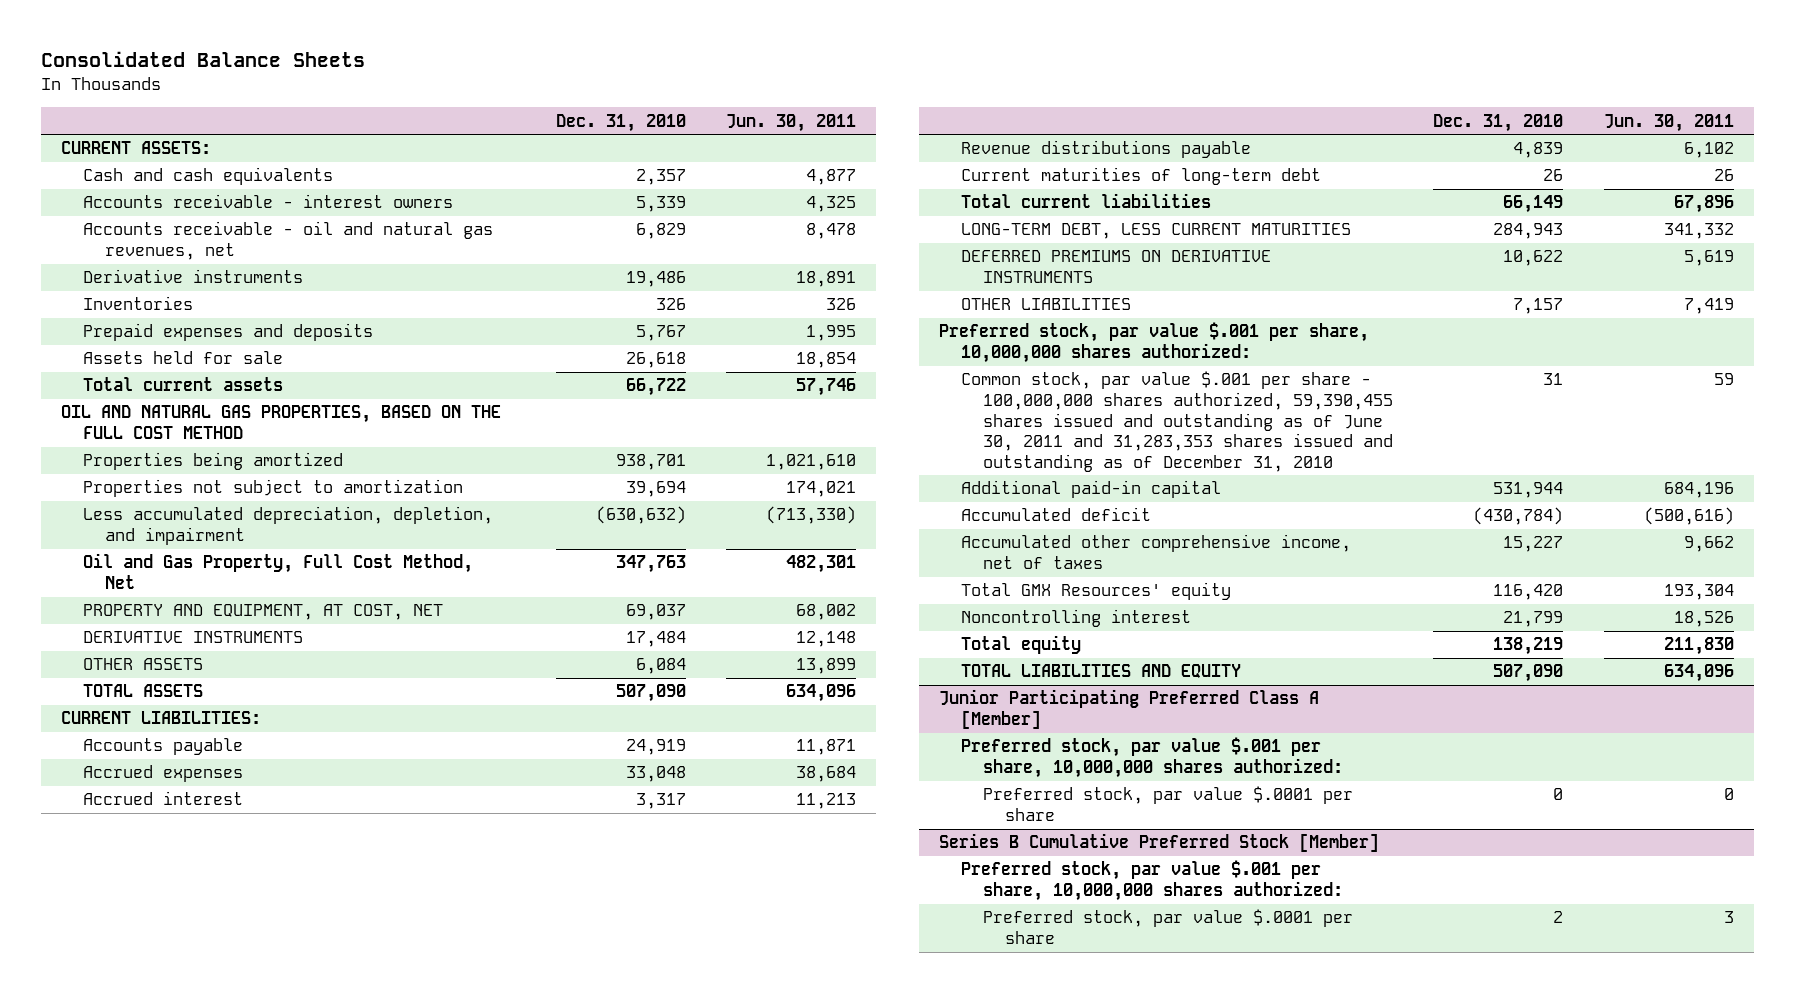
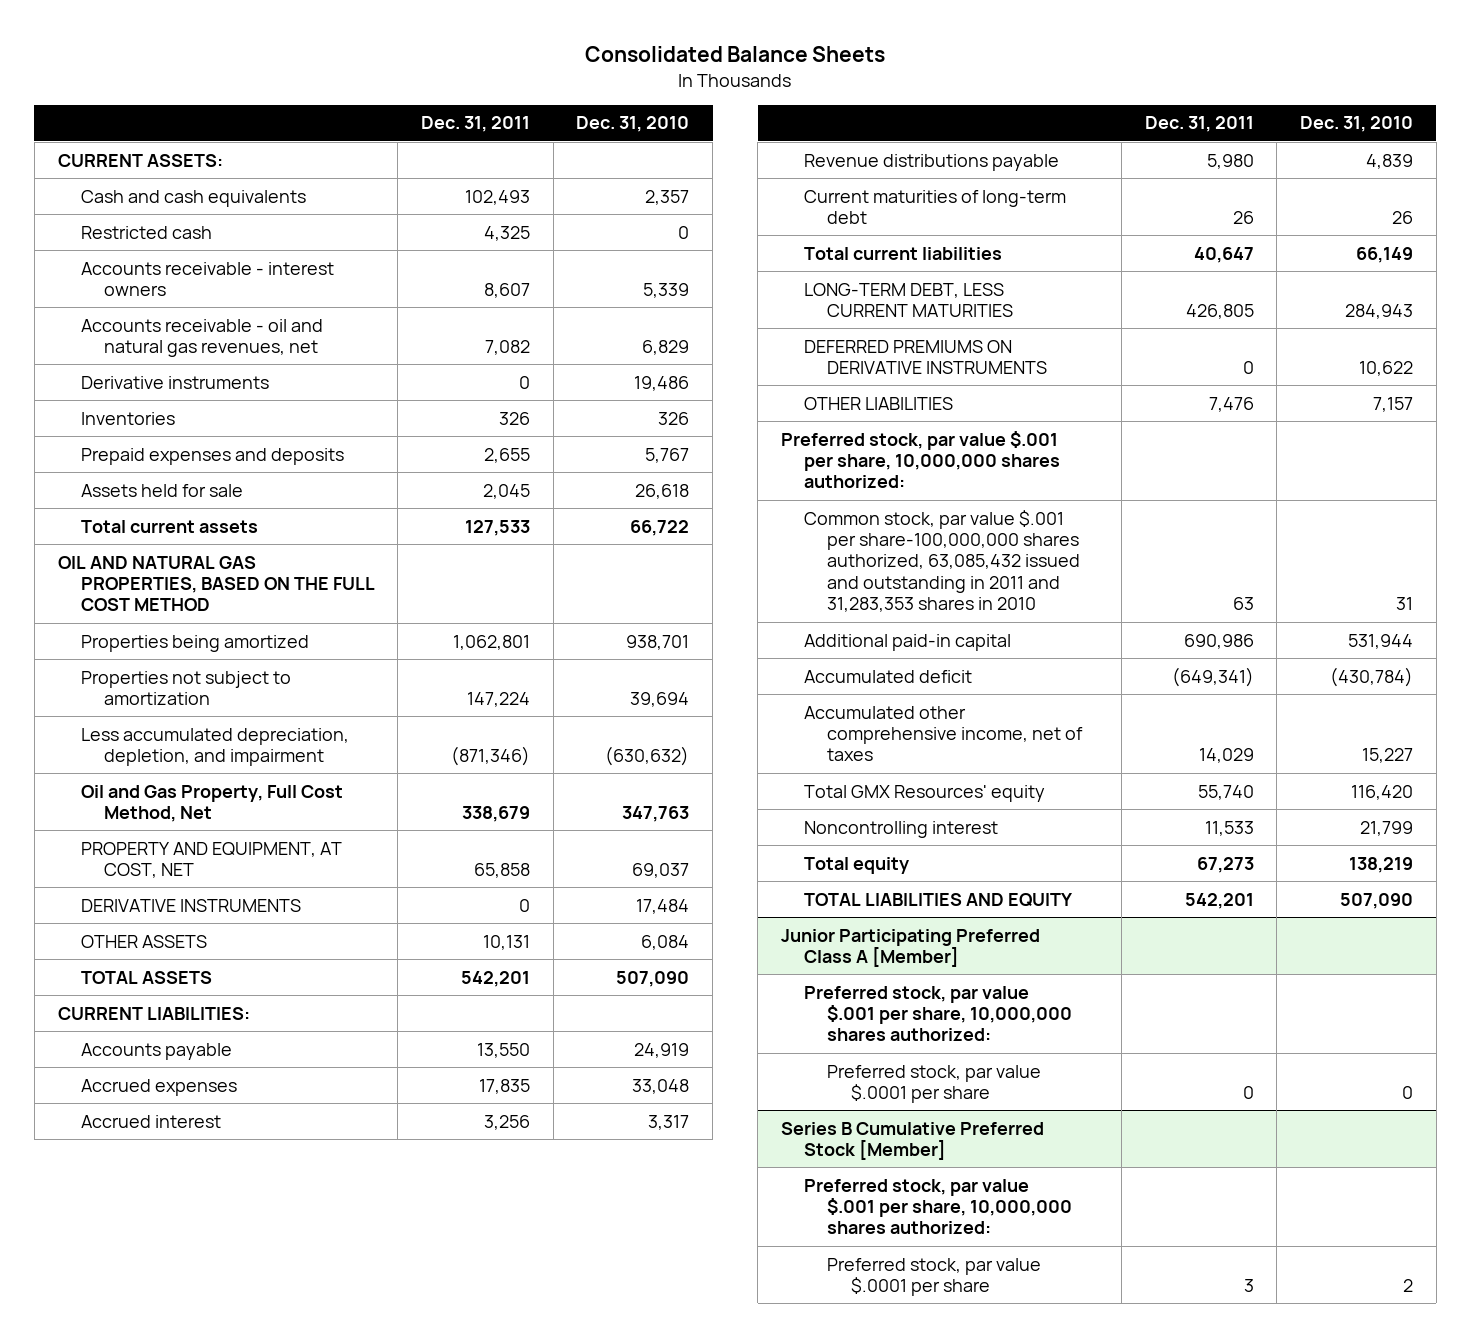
- | Dec. 31, 2010 | Jun. 30, 2011
+ | Dec. 31, 2011 | Dec. 31, 2010
+ Restricted cash | 4,325 | 0
- Common stock, par value $.001 per share - 100,000,000 shares authorized, 59,390,455 shares issued and outstanding as of June 30, 2011 and 31,283,353 shares issued and outstanding as of December 31, 2010 | 31 | 59
+ Common stock, par value $.001 per share-100,000,000 shares authorized, 63,085,432 issued and outstanding in 2011 and 31,283,353 shares in 2010 | 63 | 31

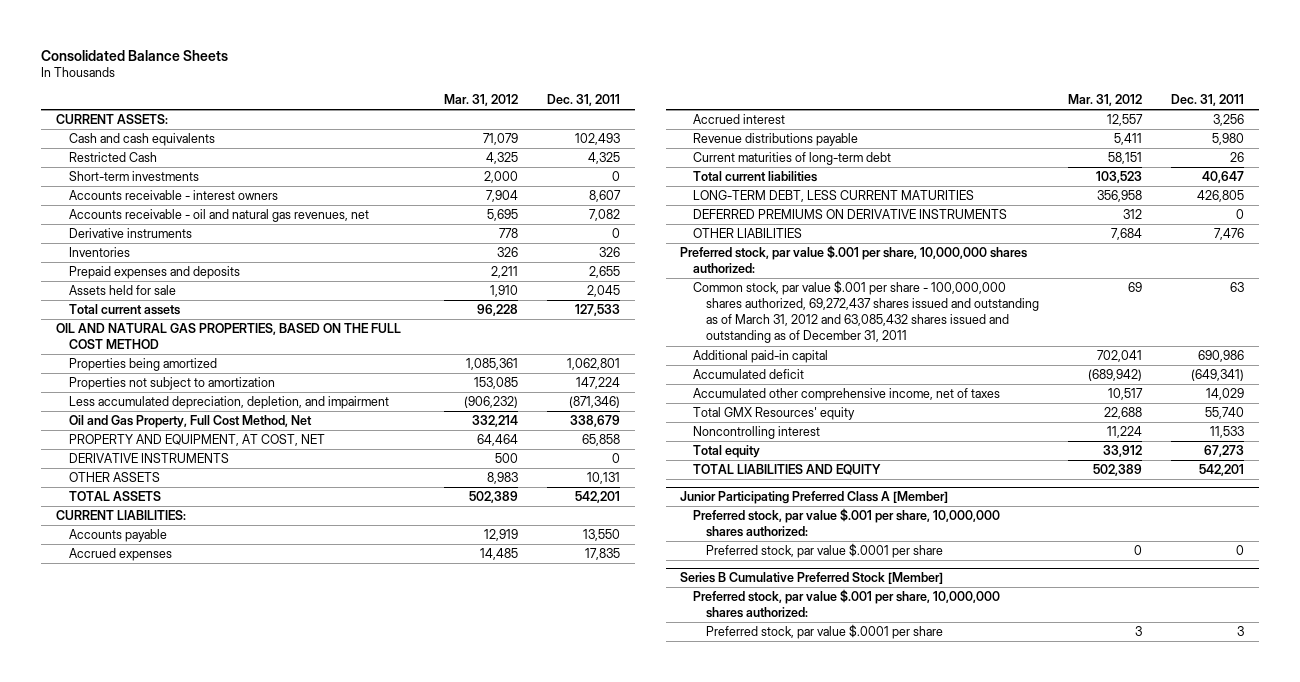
- | Dec. 31, 2011 | Dec. 31, 2010
+ | Mar. 31, 2012 | Dec. 31, 2011
- Restricted cash | 4,325 | 0
+ Restricted Cash | 4,325 | 4,325
+ Short-term investments | 2,000 | 0
- Common stock, par value $.001 per share-100,000,000 shares authorized, 63,085,432 issued and outstanding in 2011 and 31,283,353 shares in 2010 | 63 | 31
+ Common stock, par value $.001 per share - 100,000,000 shares authorized, 69,272,437 shares issued and outstanding as of March 31, 2012 and 63,085,432 shares issued and outstanding as of December 31, 2011 | 69 | 63

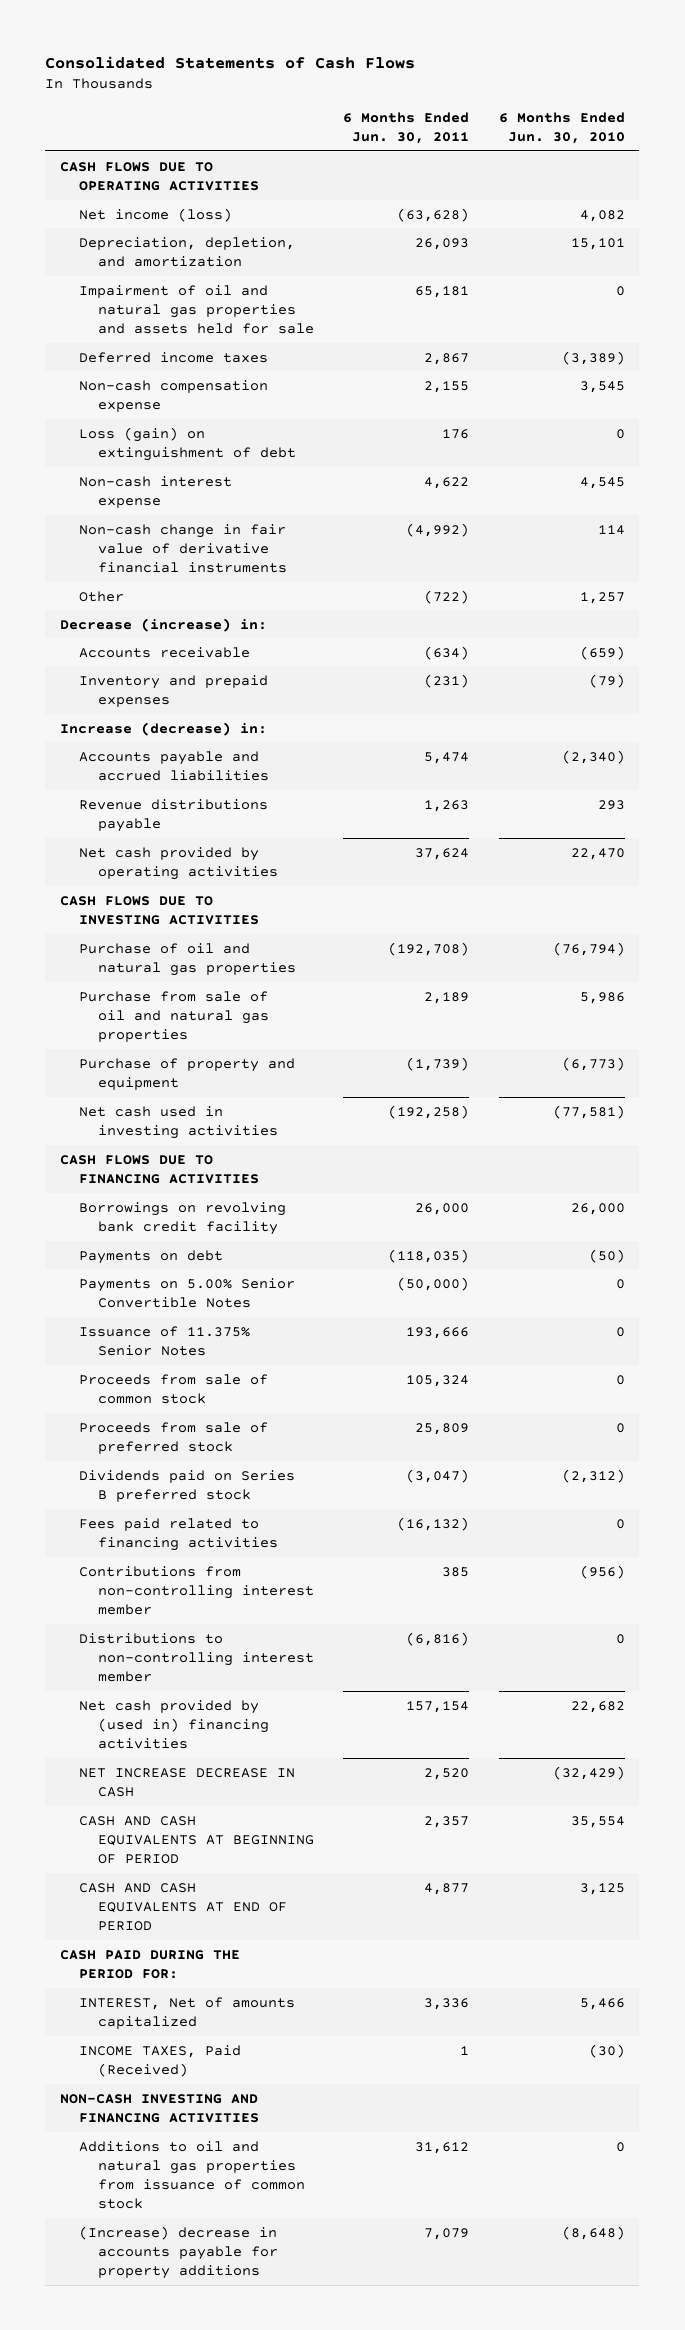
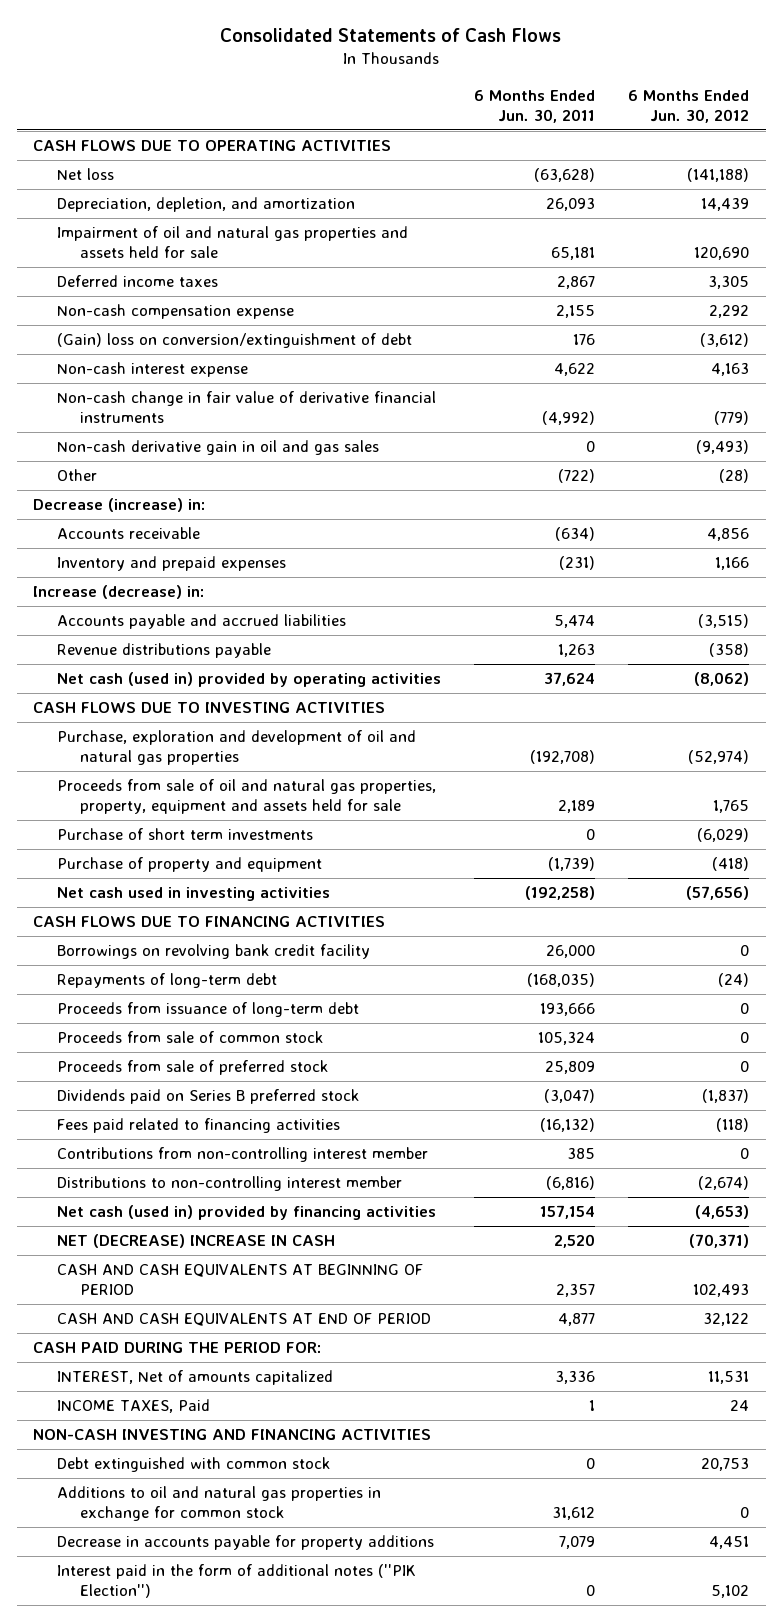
- | 6 Months Ended Jun. 30, 2011 | 6 Months Ended Jun. 30, 2010
+ | 6 Months Ended Jun. 30, 2011 | 6 Months Ended Jun. 30, 2012
- Net income (loss) | (63,628) | 4,082
+ Net loss | (63,628) | (141,188)
- Loss (gain) on extinguishment of debt | 176 | 0
+ (Gain) loss on conversion/extinguishment of debt | 176 | (3,612)
+ Non-cash derivative gain in oil and gas sales | 0 | (9,493)
- Net cash provided by operating activities | 37,624 | 22,470
+ Net cash (used in) provided by operating activities | 37,624 | (8,062)
- Purchase of oil and natural gas properties | (192,708) | (76,794)
- Purchase from sale of oil and natural gas properties | 2,189 | 5,986
+ Purchase, exploration and development of oil and natural gas properties | (192,708) | (52,974)
+ Proceeds from sale of oil and natural gas properties, property, equipment and assets held for sale | 2,189 | 1,765
+ Purchase of short term investments | 0 | (6,029)
- Payments on debt | (118,035) | (50)
- Payments on 5.00% Senior Convertible Notes | (50,000) | 0
- Issuance of 11.375% Senior Notes | 193,666 | 0
+ Repayments of long-term debt | (168,035) | (24)
+ Proceeds from issuance of long-term debt | 193,666 | 0
- Net cash provided by (used in) financing activities | 157,154 | 22,682
- NET INCREASE DECREASE IN CASH | 2,520 | (32,429)
+ Net cash (used in) provided by financing activities | 157,154 | (4,653)
+ NET (DECREASE) INCREASE IN CASH | 2,520 | (70,371)
- INCOME TAXES, Paid (Received) | 1 | (30)
+ INCOME TAXES, Paid | 1 | 24
- Additions to oil and natural gas properties from issuance of common stock | 31,612 | 0
- (Increase) decrease in accounts payable for property additions | 7,079 | (8,648)
+ Debt extinguished with common stock | 0 | 20,753
+ Additions to oil and natural gas properties in exchange for common stock | 31,612 | 0
+ Decrease in accounts payable for property additions | 7,079 | 4,451
+ Interest paid in the form of additional notes (''PIK Election'') | 0 | 5,102

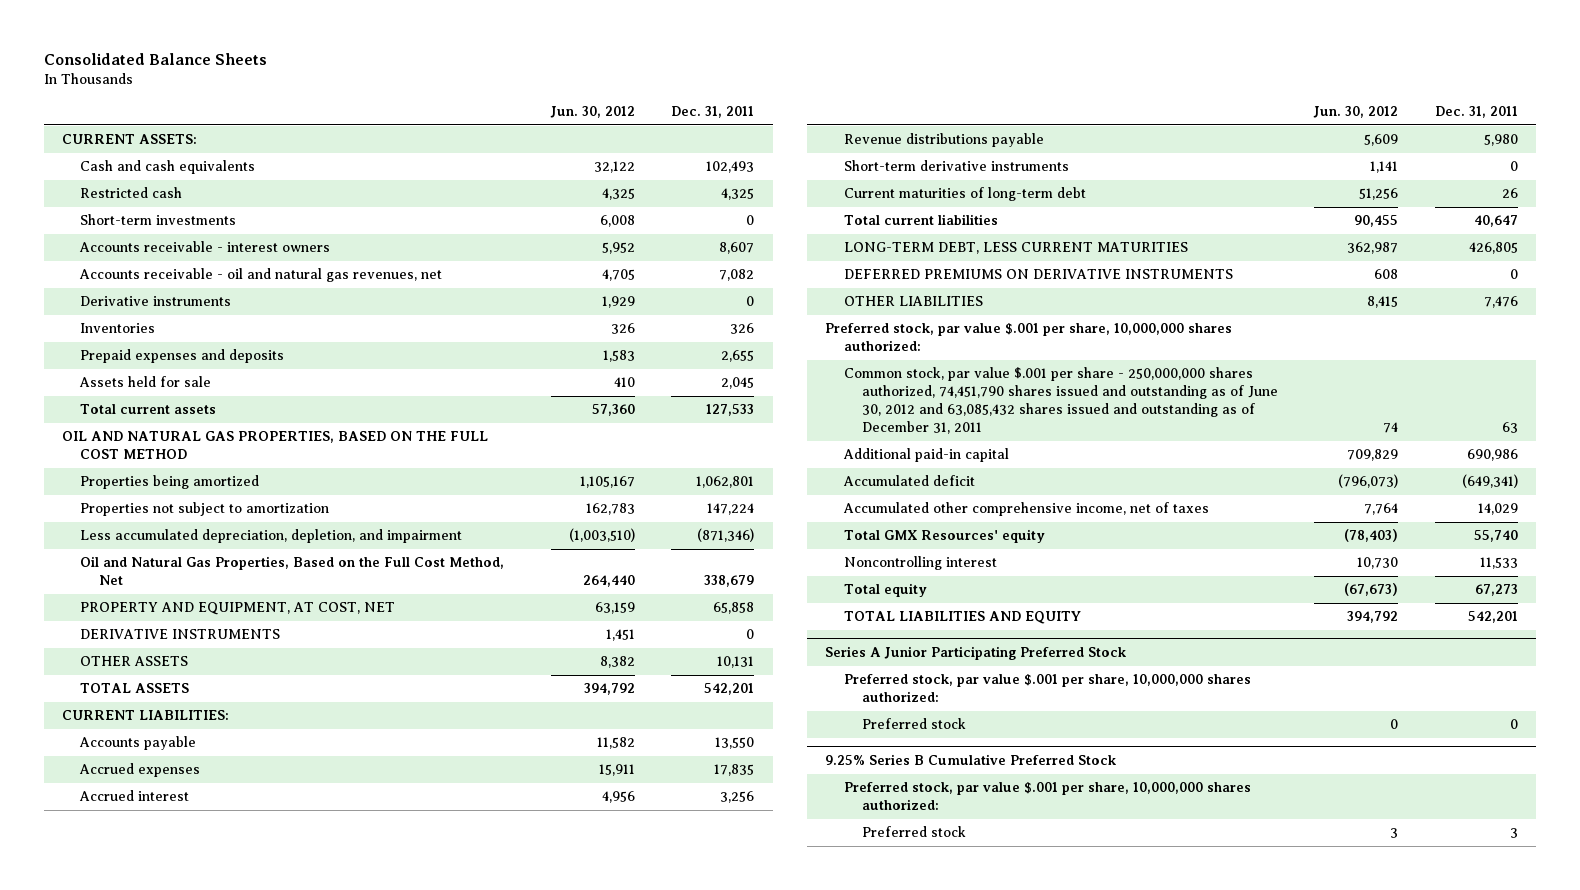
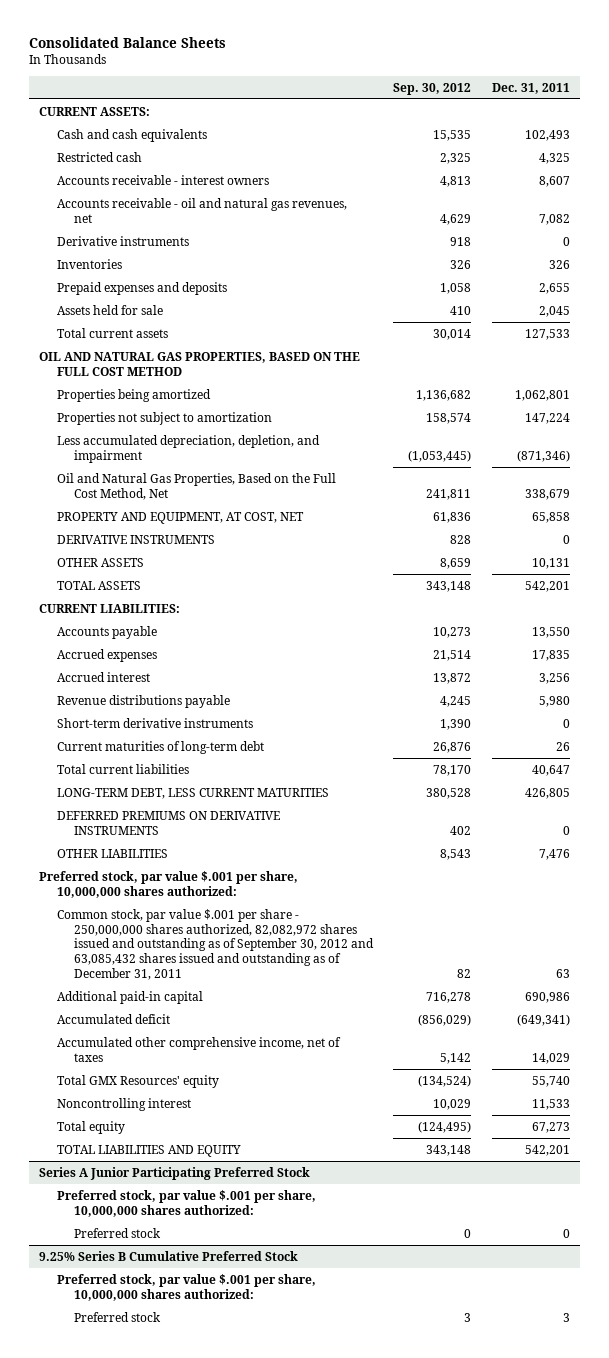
- | Jun. 30, 2012 | Dec. 31, 2011
+ | Sep. 30, 2012 | Dec. 31, 2011
- Short-term investments | 6,008 | 0
- Common stock, par value $.001 per share - 250,000,000 shares authorized, 74,451,790 shares issued and outstanding as of June 30, 2012 and 63,085,432 shares issued and outstanding as of December 31, 2011 | 74 | 63
+ Common stock, par value $.001 per share - 250,000,000 shares authorized, 82,082,972 shares issued and outstanding as of September 30, 2012 and 63,085,432 shares issued and outstanding as of December 31, 2011 | 82 | 63

